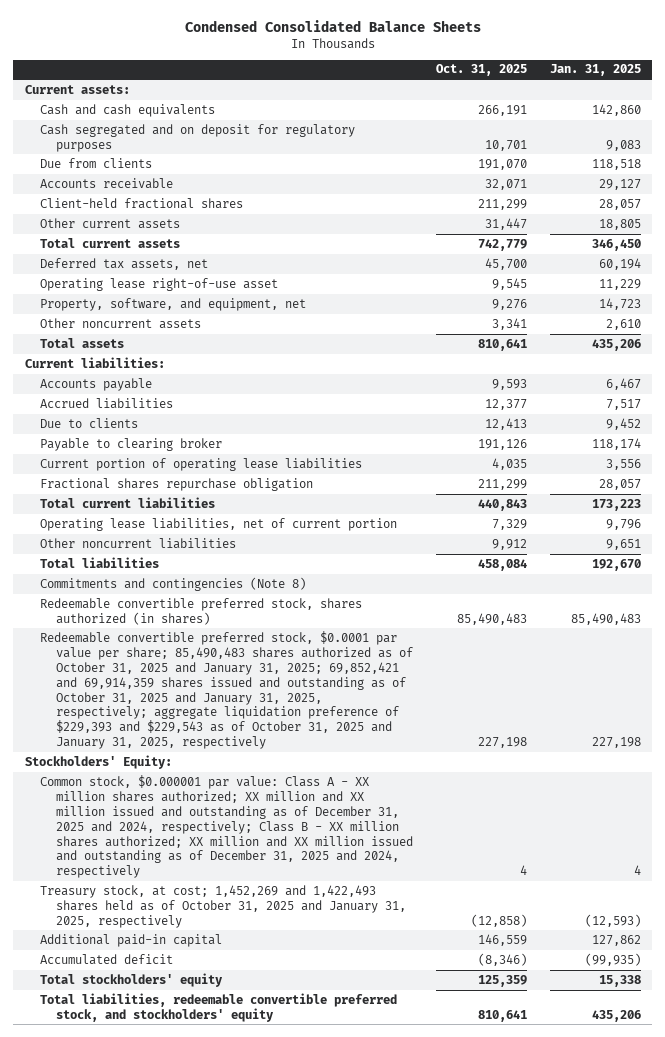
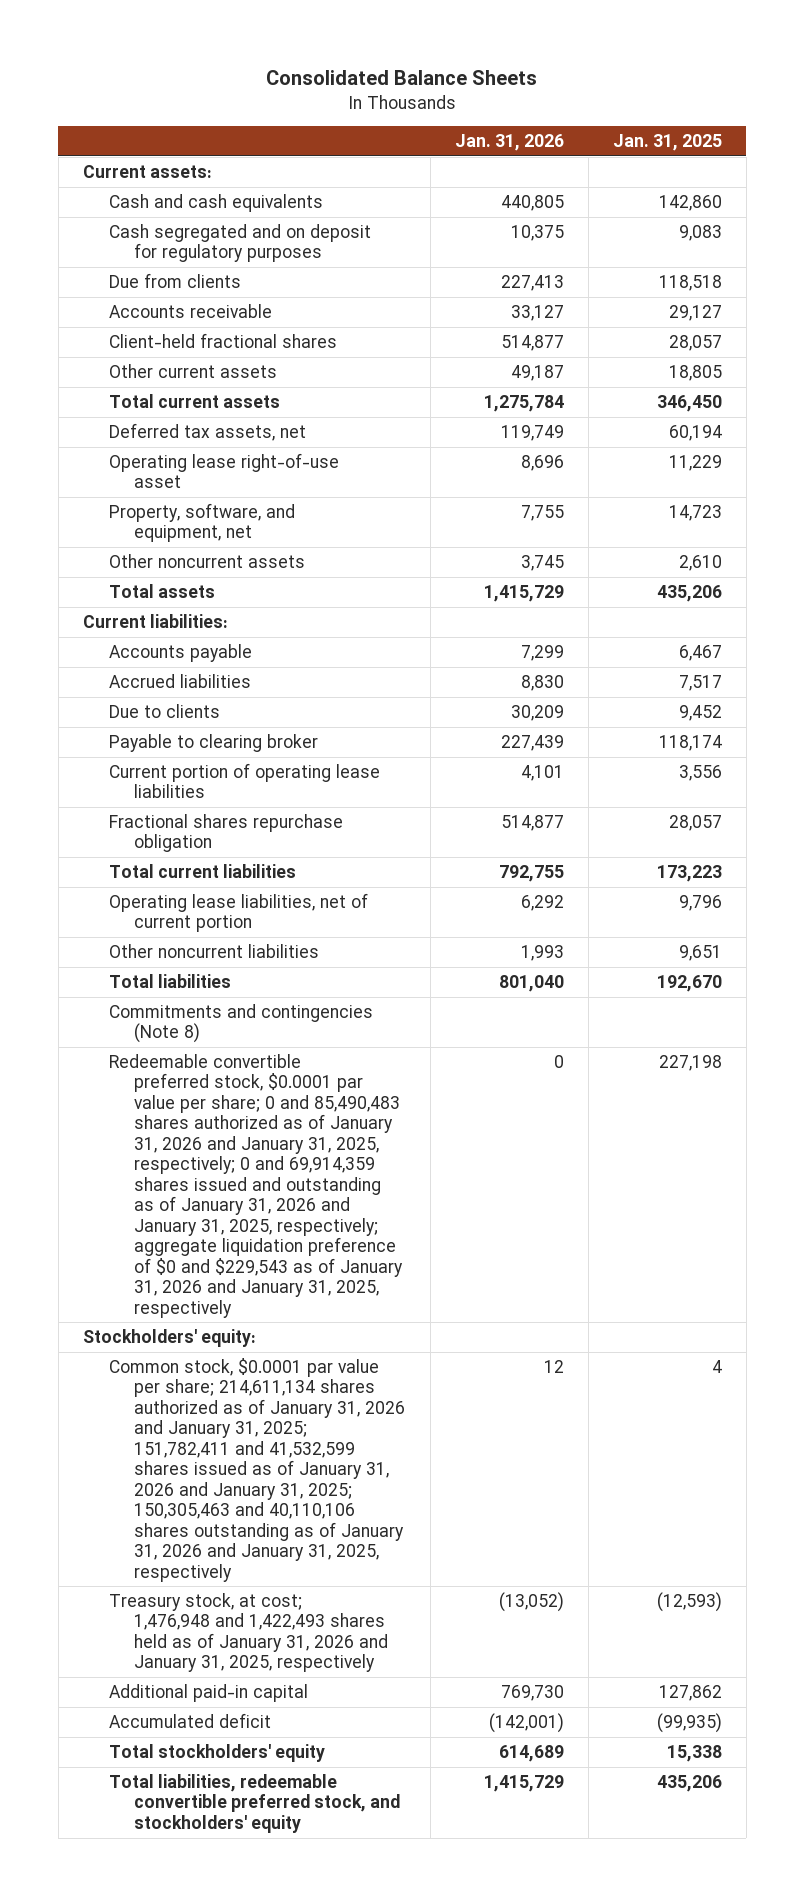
- Condensed Consolidated Balance Sheets
+ Consolidated Balance Sheets
- | Oct. 31, 2025 | Jan. 31, 2025
+ | Jan. 31, 2026 | Jan. 31, 2025
- Redeemable convertible preferred stock, shares authorized (in shares) | 85,490,483 | 85,490,483
- Redeemable convertible preferred stock, $0.0001 par value per share; 85,490,483 shares authorized as of October 31, 2025 and January 31, 2025; 69,852,421 and 69,914,359 shares issued and outstanding as of October 31, 2025 and January 31, 2025, respectively; aggregate liquidation preference of $229,393 and $229,543 as of October 31, 2025 and January 31, 2025, respectively | 227,198 | 227,198
- Stockholders' Equity:
- Common stock, $0.000001 par value: Class A - XX million shares authorized; XX million and XX million issued and outstanding as of December 31, 2025 and 2024, respectively; Class B - XX million shares authorized; XX million and XX million issued and outstanding as of December 31, 2025 and 2024, respectively | 4 | 4
- Treasury stock, at cost; 1,452,269 and 1,422,493 shares held as of October 31, 2025 and January 31, 2025, respectively | (12,858) | (12,593)
+ Redeemable convertible preferred stock, $0.0001 par value per share; 0 and 85,490,483 shares authorized as of January 31, 2026 and January 31, 2025, respectively; 0 and 69,914,359 shares issued and outstanding as of January 31, 2026 and January 31, 2025, respectively; aggregate liquidation preference of $0 and $229,543 as of January 31, 2026 and January 31, 2025, respectively | 0 | 227,198
+ Stockholders' equity:
+ Common stock, $0.0001 par value per share; 214,611,134 shares authorized as of January 31, 2026 and January 31, 2025; 151,782,411 and 41,532,599 shares issued as of January 31, 2026 and January 31, 2025; 150,305,463 and 40,110,106 shares outstanding as of January 31, 2026 and January 31, 2025, respectively | 12 | 4
+ Treasury stock, at cost; 1,476,948 and 1,422,493 shares held as of January 31, 2026 and January 31, 2025, respectively | (13,052) | (12,593)

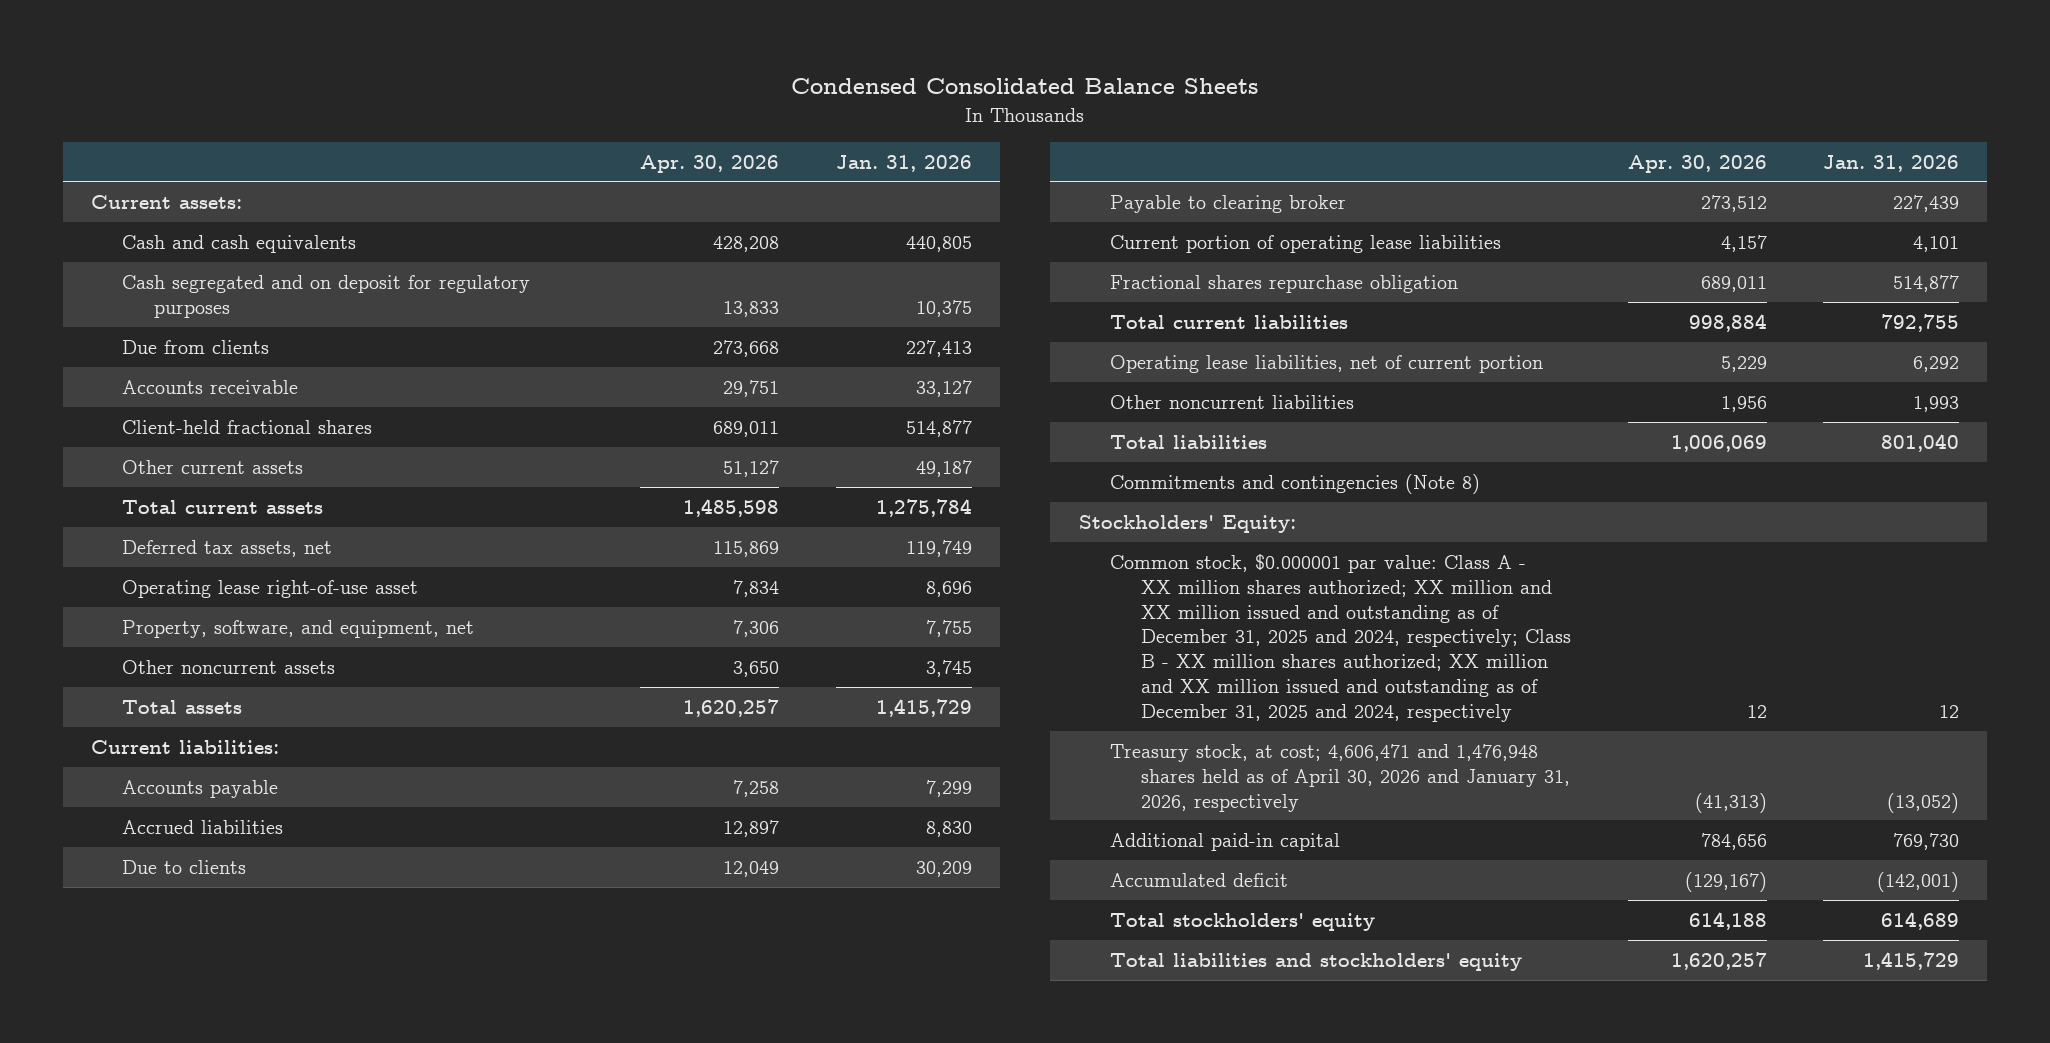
- Consolidated Balance Sheets
+ Condensed Consolidated Balance Sheets
- | Jan. 31, 2026 | Jan. 31, 2025
+ | Apr. 30, 2026 | Jan. 31, 2026
- Redeemable convertible preferred stock, $0.0001 par value per share; 0 and 85,490,483 shares authorized as of January 31, 2026 and January 31, 2025, respectively; 0 and 69,914,359 shares issued and outstanding as of January 31, 2026 and January 31, 2025, respectively; aggregate liquidation preference of $0 and $229,543 as of January 31, 2026 and January 31, 2025, respectively | 0 | 227,198
- Stockholders' equity:
- Common stock, $0.0001 par value per share; 214,611,134 shares authorized as of January 31, 2026 and January 31, 2025; 151,782,411 and 41,532,599 shares issued as of January 31, 2026 and January 31, 2025; 150,305,463 and 40,110,106 shares outstanding as of January 31, 2026 and January 31, 2025, respectively | 12 | 4
- Treasury stock, at cost; 1,476,948 and 1,422,493 shares held as of January 31, 2026 and January 31, 2025, respectively | (13,052) | (12,593)
+ Stockholders' Equity:
+ Common stock, $0.000001 par value: Class A - XX million shares authorized; XX million and XX million issued and outstanding as of December 31, 2025 and 2024, respectively; Class B - XX million shares authorized; XX million and XX million issued and outstanding as of December 31, 2025 and 2024, respectively | 12 | 12
+ Treasury stock, at cost; 4,606,471 and 1,476,948 shares held as of April 30, 2026 and January 31, 2026, respectively | (41,313) | (13,052)
- Total liabilities, redeemable convertible preferred stock, and stockholders' equity | 1,415,729 | 435,206
+ Total liabilities and stockholders' equity | 1,620,257 | 1,415,729

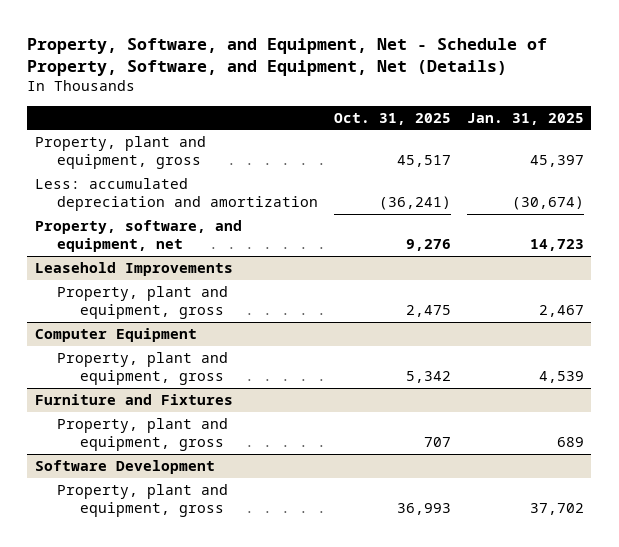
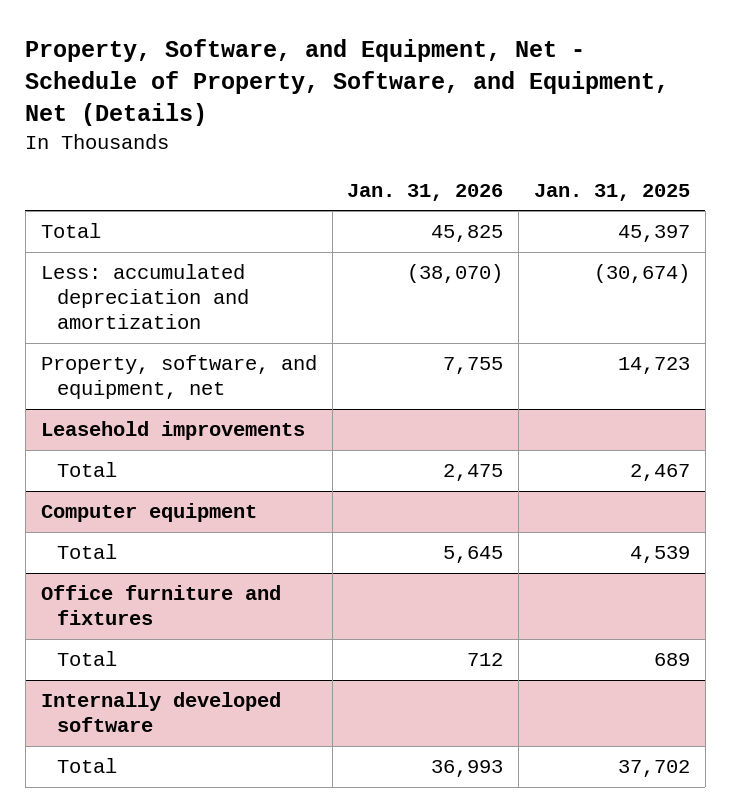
- | Oct. 31, 2025 | Jan. 31, 2025
+ | Jan. 31, 2026 | Jan. 31, 2025
- Property, plant and equipment, gross | 45,517 | 45,397
+ Total | 45,825 | 45,397
- Leasehold Improvements
- Property, plant and equipment, gross | 2,475 | 2,467
- Computer Equipment
- Property, plant and equipment, gross | 5,342 | 4,539
- Furniture and Fixtures
- Property, plant and equipment, gross | 707 | 689
- Software Development
- Property, plant and equipment, gross | 36,993 | 37,702
+ Leasehold improvements
+ Total | 2,475 | 2,467
+ Computer equipment
+ Total | 5,645 | 4,539
+ Office furniture and fixtures
+ Total | 712 | 689
+ Internally developed software
+ Total | 36,993 | 37,702

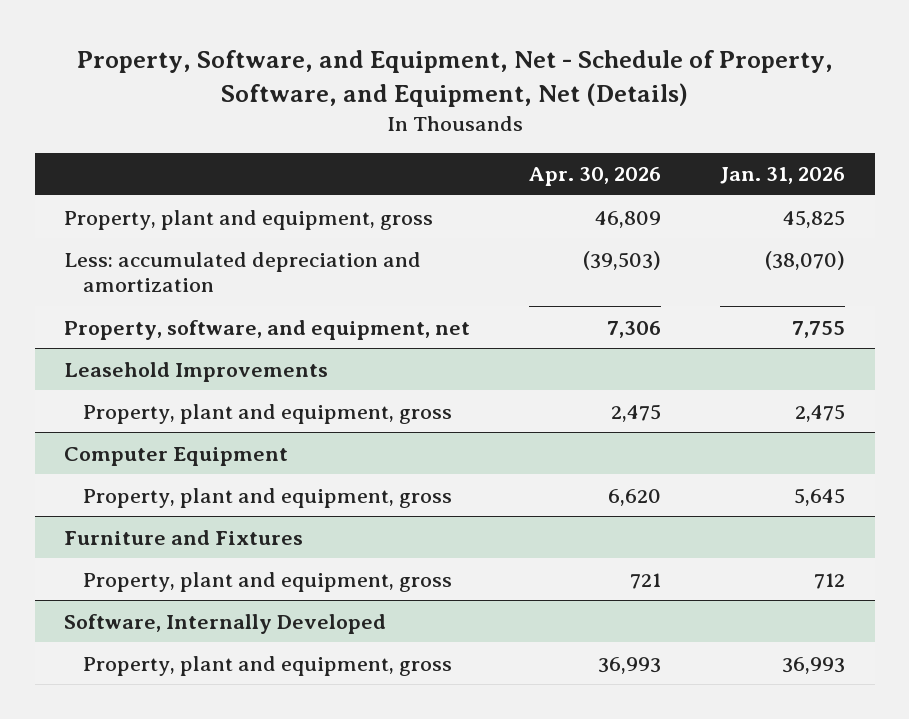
- | Jan. 31, 2026 | Jan. 31, 2025
+ | Apr. 30, 2026 | Jan. 31, 2026
- Total | 45,825 | 45,397
+ Property, plant and equipment, gross | 46,809 | 45,825
- Leasehold improvements
- Total | 2,475 | 2,467
- Computer equipment
- Total | 5,645 | 4,539
- Office furniture and fixtures
- Total | 712 | 689
- Internally developed software
- Total | 36,993 | 37,702
+ Leasehold Improvements
+ Property, plant and equipment, gross | 2,475 | 2,475
+ Computer Equipment
+ Property, plant and equipment, gross | 6,620 | 5,645
+ Furniture and Fixtures
+ Property, plant and equipment, gross | 721 | 712
+ Software, Internally Developed
+ Property, plant and equipment, gross | 36,993 | 36,993

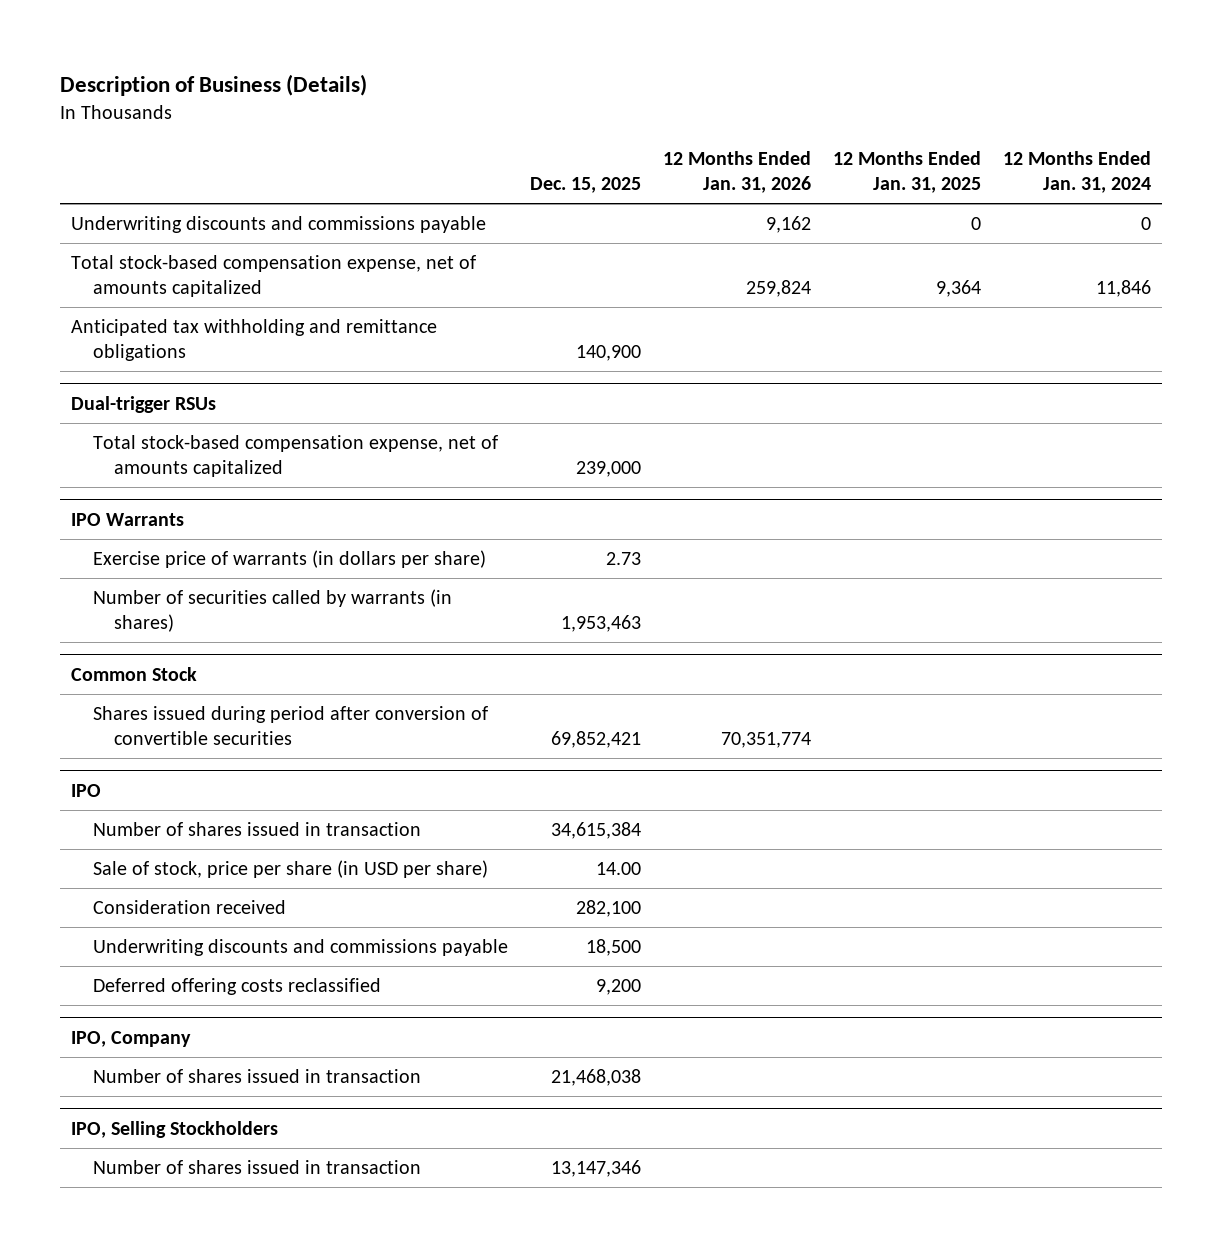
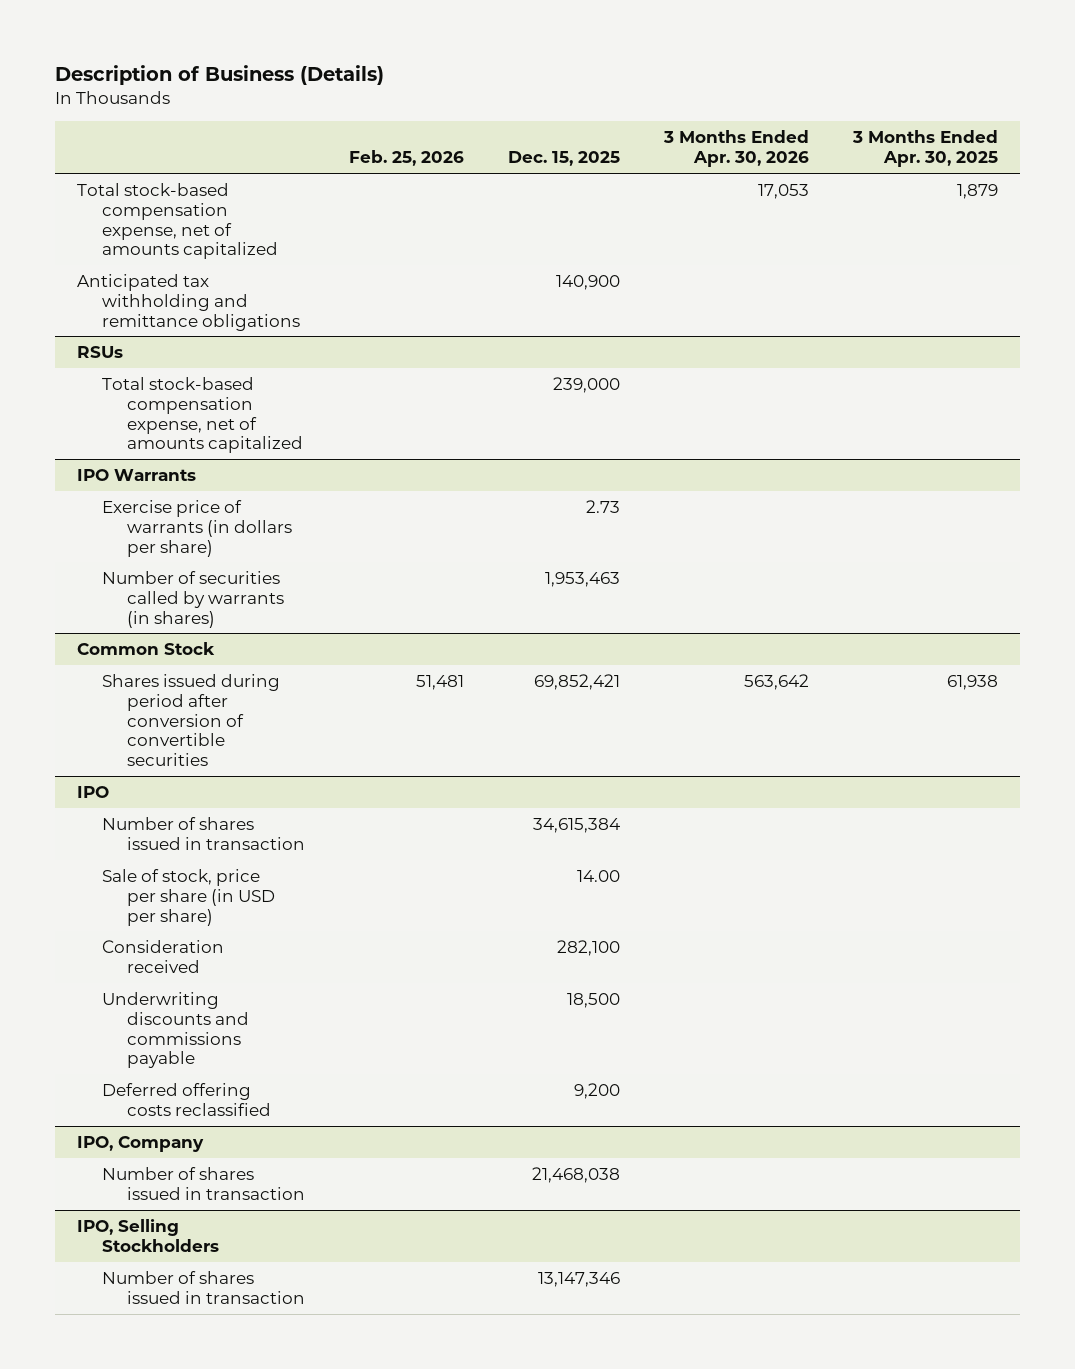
- | Dec. 15, 2025 | 12 Months Ended Jan. 31, 2026 | 12 Months Ended Jan. 31, 2025 | 12 Months Ended Jan. 31, 2024
+ | Feb. 25, 2026 | Dec. 15, 2025 | 3 Months Ended Apr. 30, 2026 | 3 Months Ended Apr. 30, 2025
- Underwriting discounts and commissions payable | | 9,162 | 0 | 0
- Dual-trigger RSUs
+ RSUs

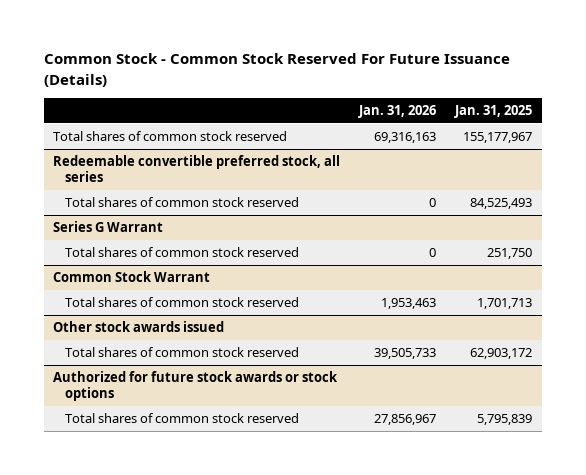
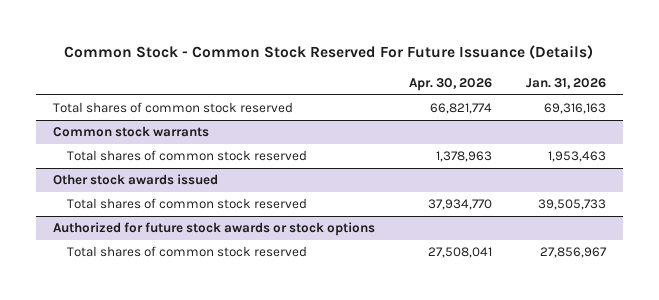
- | Jan. 31, 2026 | Jan. 31, 2025
+ | Apr. 30, 2026 | Jan. 31, 2026
- Redeemable convertible preferred stock, all series
- Total shares of common stock reserved | 0 | 84,525,493
- Series G Warrant
- Total shares of common stock reserved | 0 | 251,750
- Common Stock Warrant
+ Common stock warrants

